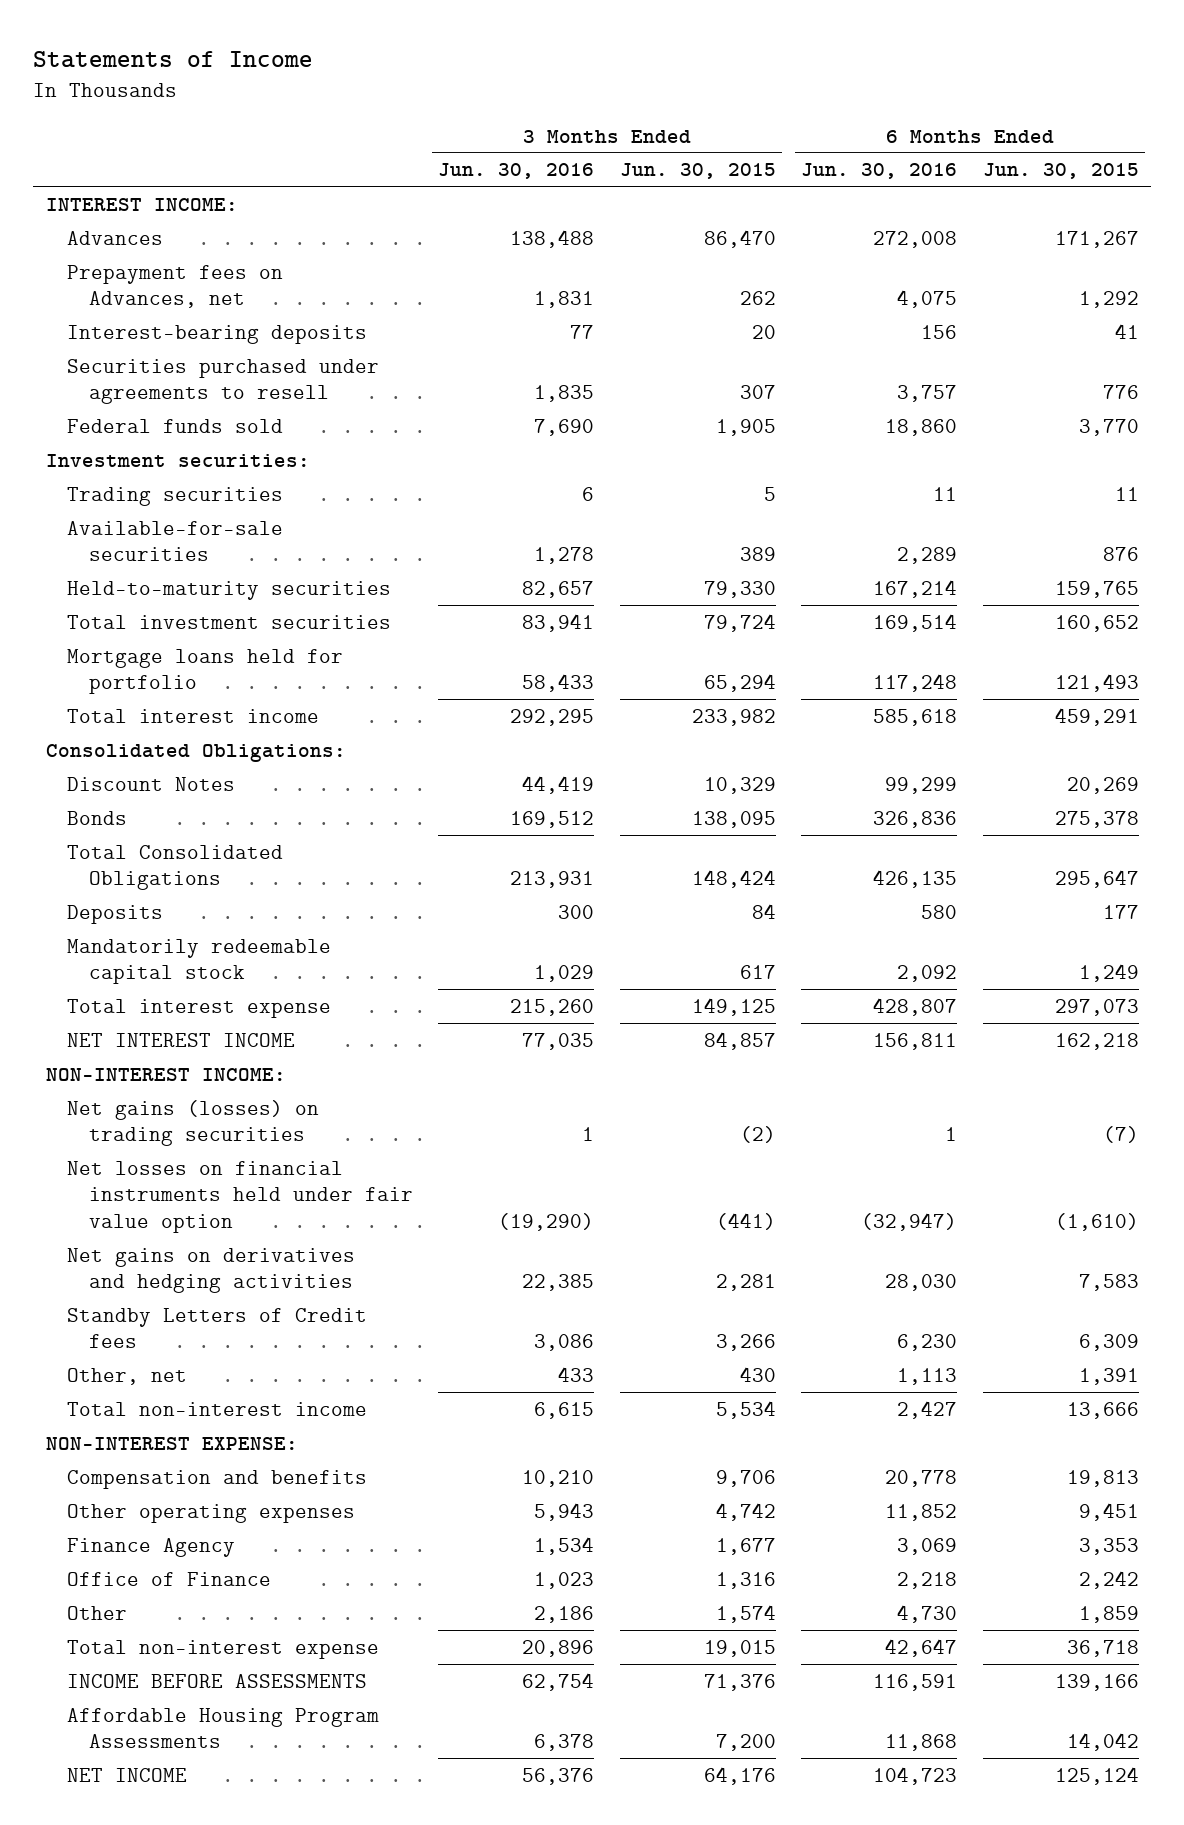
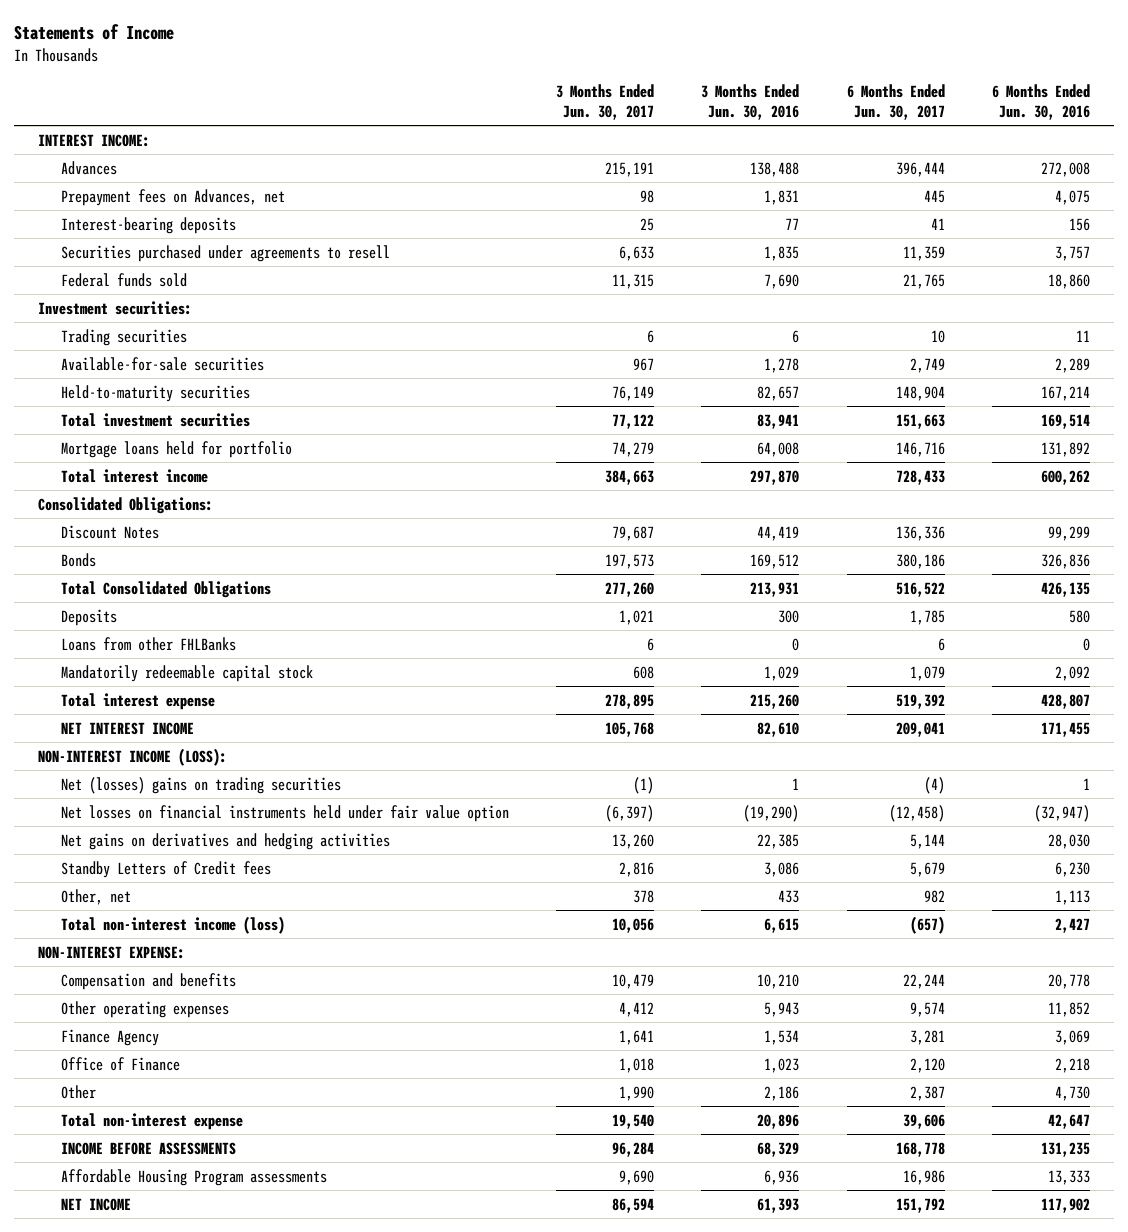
- | 3 Months Ended Jun. 30, 2016 | 3 Months Ended Jun. 30, 2015 | 6 Months Ended Jun. 30, 2016 | 6 Months Ended Jun. 30, 2015
+ | 3 Months Ended Jun. 30, 2017 | 3 Months Ended Jun. 30, 2016 | 6 Months Ended Jun. 30, 2017 | 6 Months Ended Jun. 30, 2016
- Mortgage loans held for portfolio | 58,433 | 65,294 | 117,248 | 121,493
- Total interest income | 292,295 | 233,982 | 585,618 | 459,291
+ Mortgage loans held for portfolio | 74,279 | 64,008 | 146,716 | 131,892
+ Total interest income | 384,663 | 297,870 | 728,433 | 600,262
+ Loans from other FHLBanks | 6 | 0 | 6 | 0
- NET INTEREST INCOME | 77,035 | 84,857 | 156,811 | 162,218
- NON-INTEREST INCOME:
- Net gains (losses) on trading securities | 1 | (2) | 1 | (7)
+ NET INTEREST INCOME | 105,768 | 82,610 | 209,041 | 171,455
+ NON-INTEREST INCOME (LOSS):
+ Net (losses) gains on trading securities | (1) | 1 | (4) | 1
- Total non-interest income | 6,615 | 5,534 | 2,427 | 13,666
+ Total non-interest income (loss) | 10,056 | 6,615 | (657) | 2,427
- INCOME BEFORE ASSESSMENTS | 62,754 | 71,376 | 116,591 | 139,166
- Affordable Housing Program Assessments | 6,378 | 7,200 | 11,868 | 14,042
- NET INCOME | 56,376 | 64,176 | 104,723 | 125,124
+ INCOME BEFORE ASSESSMENTS | 96,284 | 68,329 | 168,778 | 131,235
+ Affordable Housing Program assessments | 9,690 | 6,936 | 16,986 | 13,333
+ NET INCOME | 86,594 | 61,393 | 151,792 | 117,902

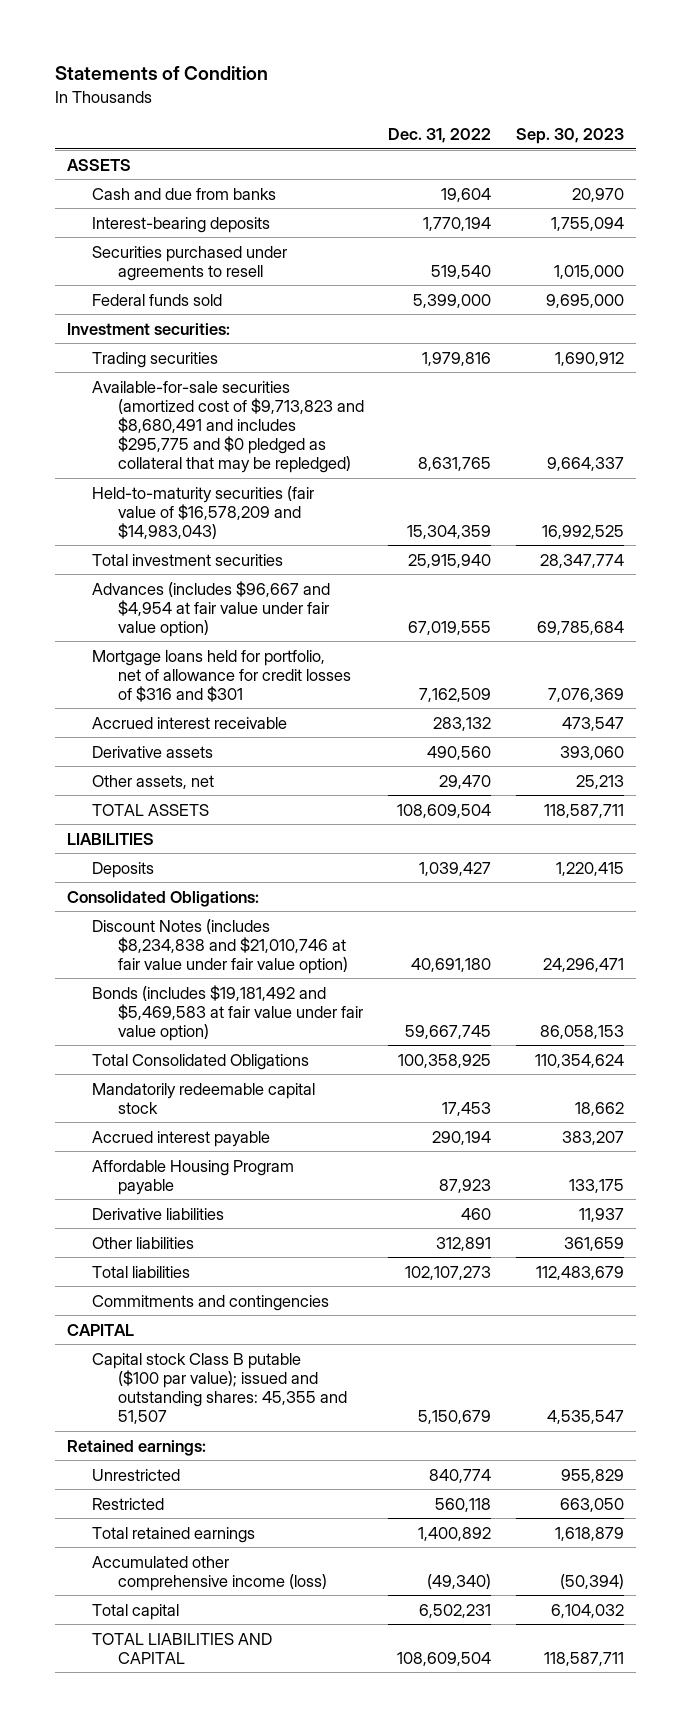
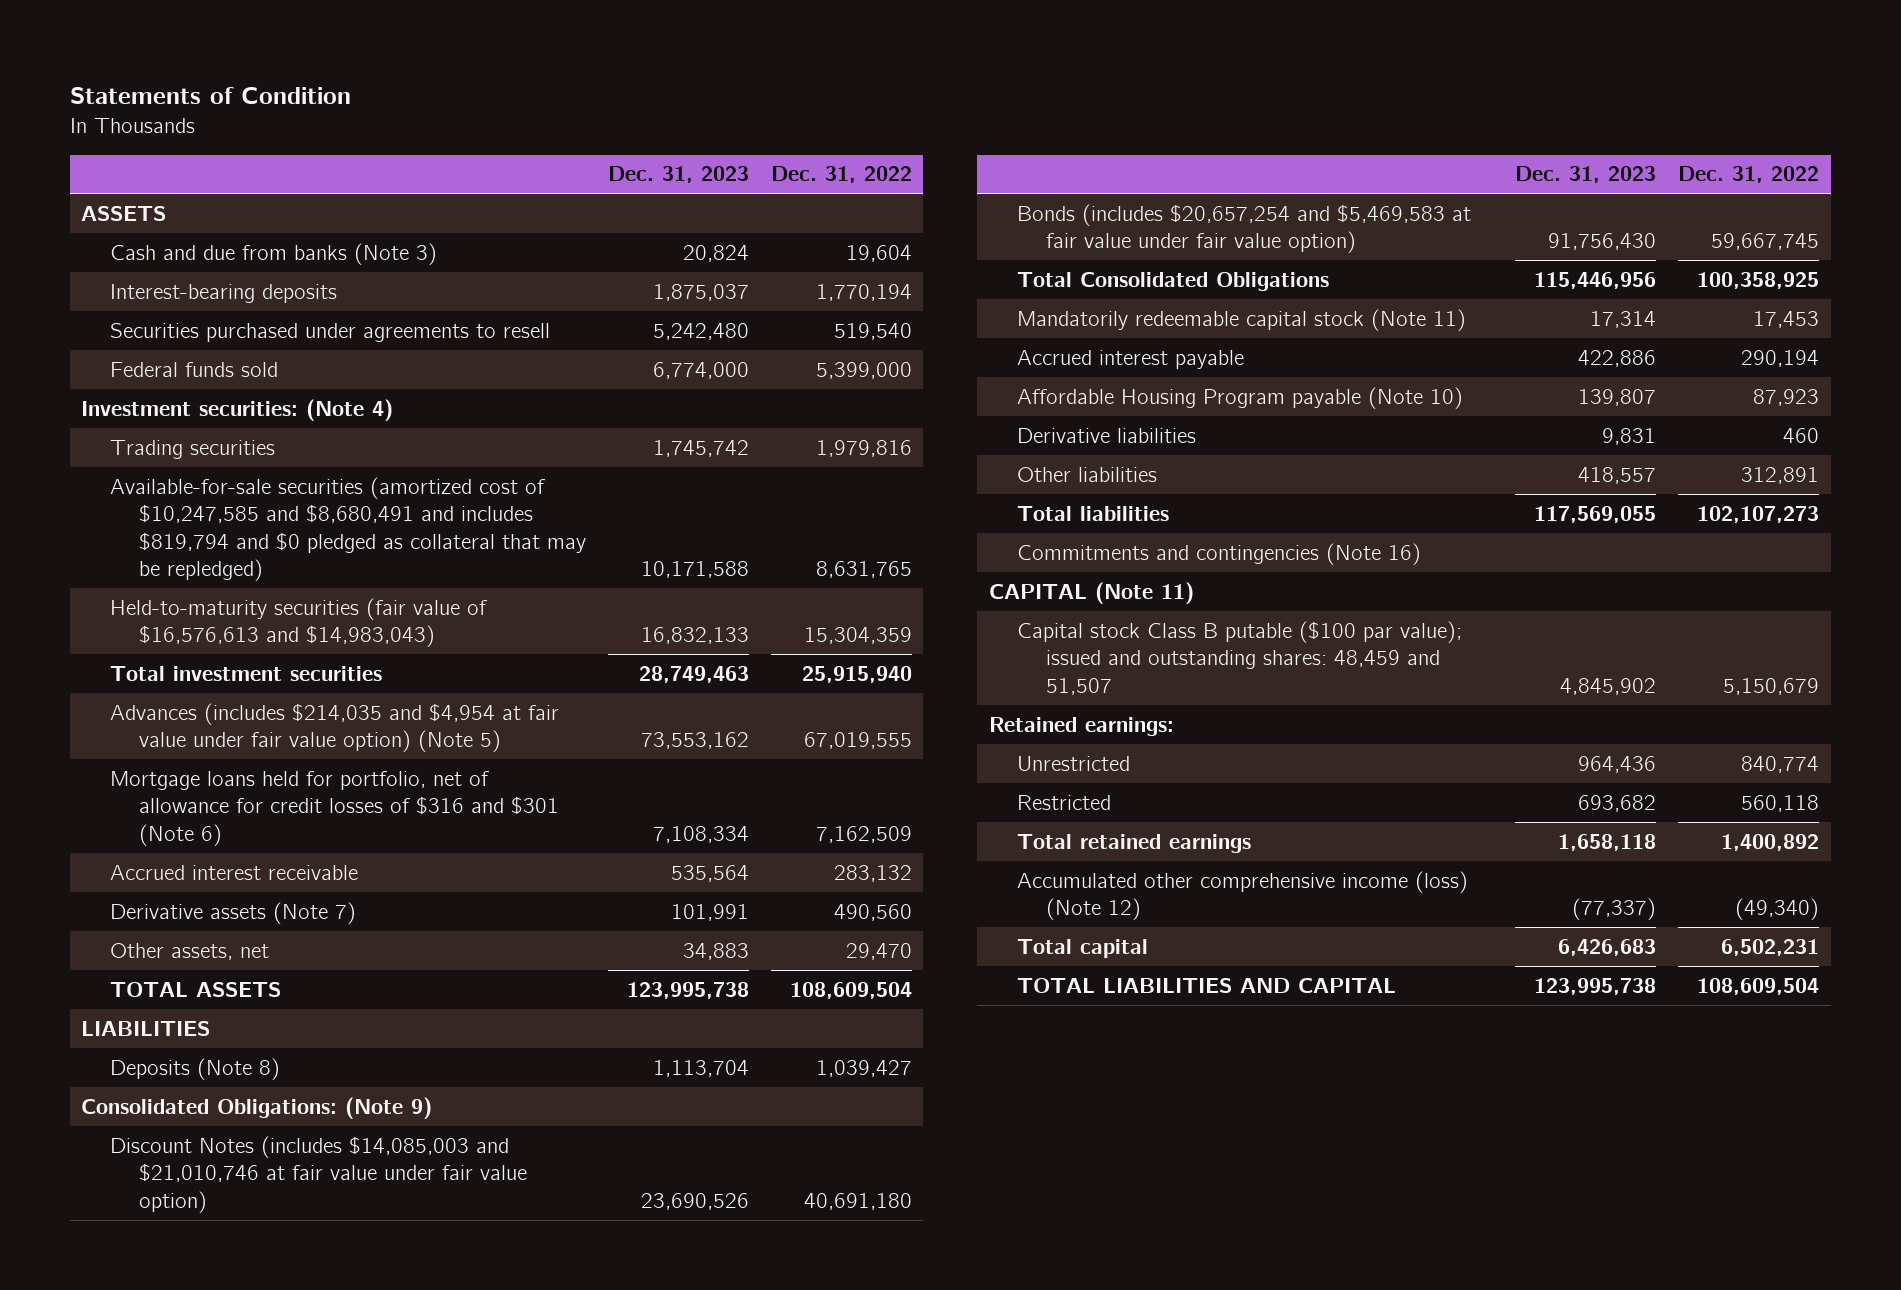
- | Dec. 31, 2022 | Sep. 30, 2023
+ | Dec. 31, 2023 | Dec. 31, 2022
- Cash and due from banks | 19,604 | 20,970
+ Cash and due from banks (Note 3) | 20,824 | 19,604
- Investment securities:
+ Investment securities: (Note 4)
- Available-for-sale securities (amortized cost of $9,713,823 and $8,680,491 and includes $295,775 and $0 pledged as collateral that may be repledged) | 8,631,765 | 9,664,337
- Held-to-maturity securities (fair value of $16,578,209 and $14,983,043) | 15,304,359 | 16,992,525
+ Available-for-sale securities (amortized cost of $10,247,585 and $8,680,491 and includes $819,794 and $0 pledged as collateral that may be repledged) | 10,171,588 | 8,631,765
+ Held-to-maturity securities (fair value of $16,576,613 and $14,983,043) | 16,832,133 | 15,304,359
- Advances (includes $96,667 and $4,954 at fair value under fair value option) | 67,019,555 | 69,785,684
- Mortgage loans held for portfolio, net of allowance for credit losses of $316 and $301 | 7,162,509 | 7,076,369
+ Advances (includes $214,035 and $4,954 at fair value under fair value option) (Note 5) | 73,553,162 | 67,019,555
+ Mortgage loans held for portfolio, net of allowance for credit losses of $316 and $301 (Note 6) | 7,108,334 | 7,162,509
- Derivative assets | 490,560 | 393,060
+ Derivative assets (Note 7) | 101,991 | 490,560
- Deposits | 1,039,427 | 1,220,415
- Consolidated Obligations:
- Discount Notes (includes $8,234,838 and $21,010,746 at fair value under fair value option) | 40,691,180 | 24,296,471
- Bonds (includes $19,181,492 and $5,469,583 at fair value under fair value option) | 59,667,745 | 86,058,153
+ Deposits (Note 8) | 1,113,704 | 1,039,427
+ Consolidated Obligations: (Note 9)
+ Discount Notes (includes $14,085,003 and $21,010,746 at fair value under fair value option) | 23,690,526 | 40,691,180
+ Bonds (includes $20,657,254 and $5,469,583 at fair value under fair value option) | 91,756,430 | 59,667,745
- Mandatorily redeemable capital stock | 17,453 | 18,662
+ Mandatorily redeemable capital stock (Note 11) | 17,314 | 17,453
- Affordable Housing Program payable | 87,923 | 133,175
+ Affordable Housing Program payable (Note 10) | 139,807 | 87,923
- Commitments and contingencies
- CAPITAL
- Capital stock Class B putable ($100 par value); issued and outstanding shares: 45,355 and 51,507 | 5,150,679 | 4,535,547
+ Commitments and contingencies (Note 16)
+ CAPITAL (Note 11)
+ Capital stock Class B putable ($100 par value); issued and outstanding shares: 48,459 and 51,507 | 4,845,902 | 5,150,679
- Accumulated other comprehensive income (loss) | (49,340) | (50,394)
+ Accumulated other comprehensive income (loss) (Note 12) | (77,337) | (49,340)

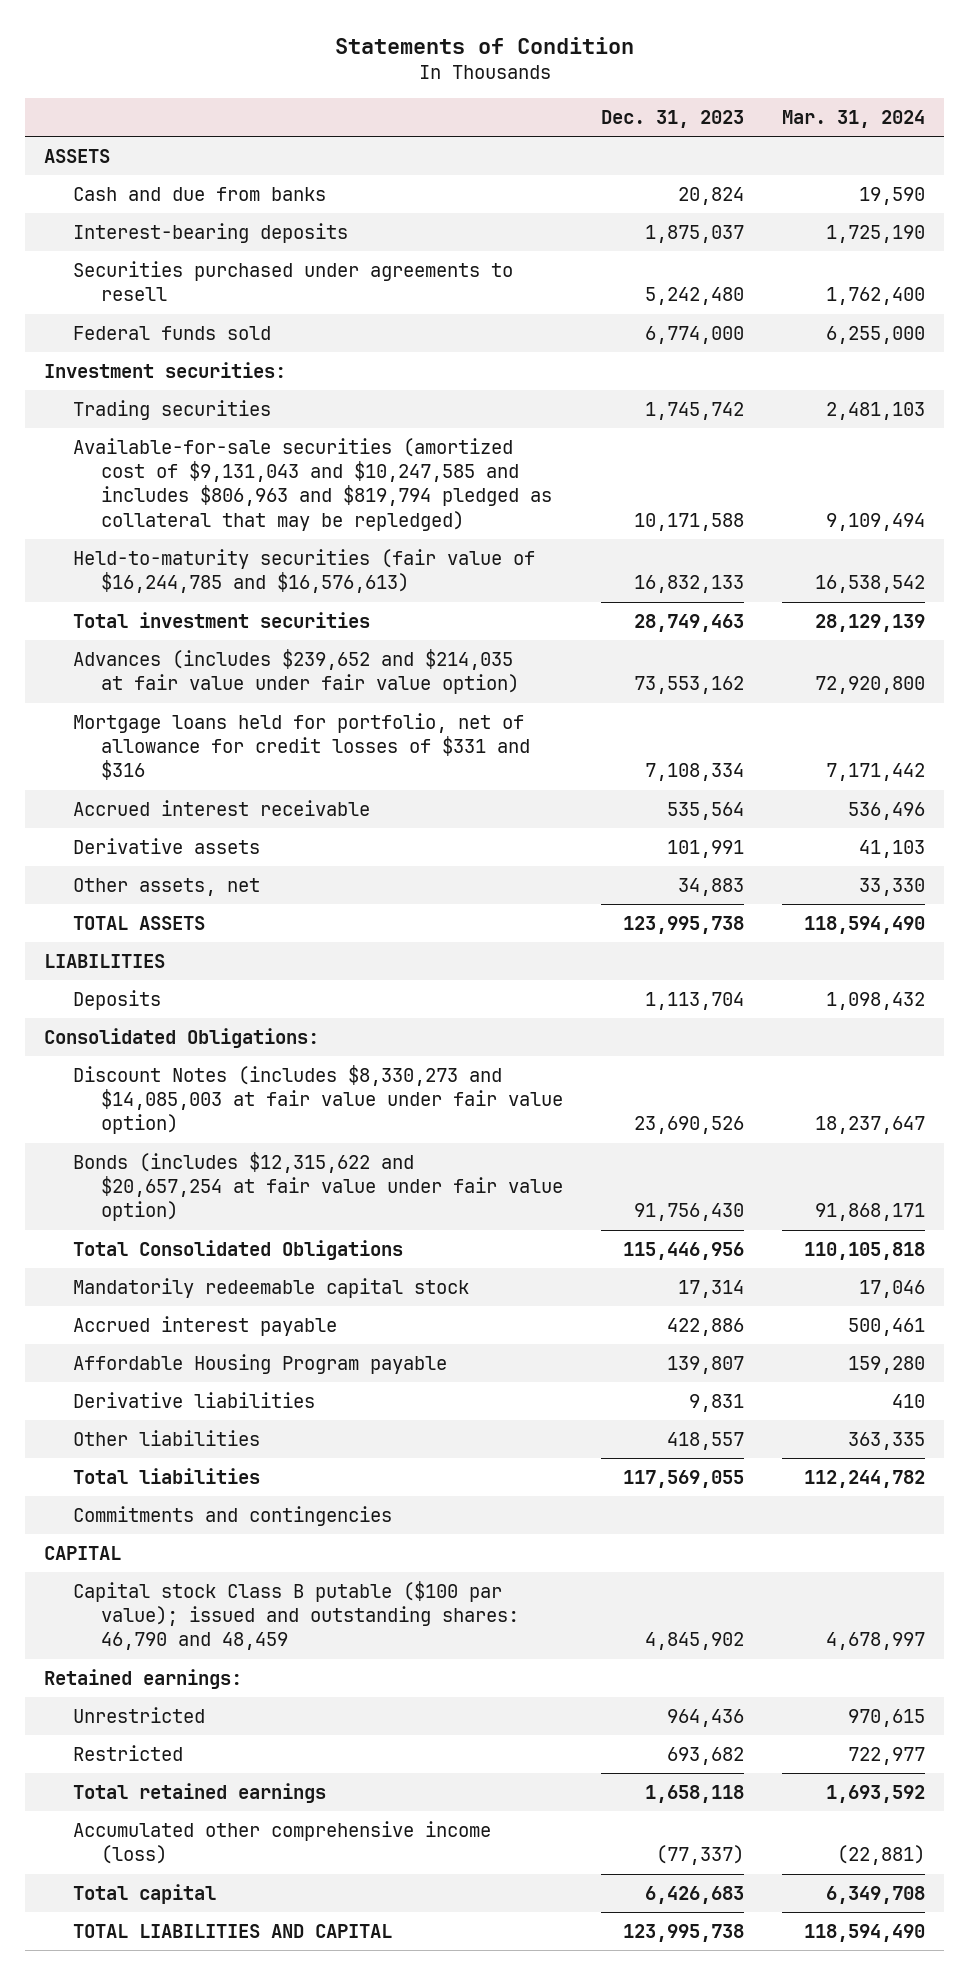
- | Dec. 31, 2023 | Dec. 31, 2022
+ | Dec. 31, 2023 | Mar. 31, 2024
- Cash and due from banks (Note 3) | 20,824 | 19,604
+ Cash and due from banks | 20,824 | 19,590
- Investment securities: (Note 4)
+ Investment securities:
- Available-for-sale securities (amortized cost of $10,247,585 and $8,680,491 and includes $819,794 and $0 pledged as collateral that may be repledged) | 10,171,588 | 8,631,765
- Held-to-maturity securities (fair value of $16,576,613 and $14,983,043) | 16,832,133 | 15,304,359
+ Available-for-sale securities (amortized cost of $9,131,043 and $10,247,585 and includes $806,963 and $819,794 pledged as collateral that may be repledged) | 10,171,588 | 9,109,494
+ Held-to-maturity securities (fair value of $16,244,785 and $16,576,613) | 16,832,133 | 16,538,542
- Advances (includes $214,035 and $4,954 at fair value under fair value option) (Note 5) | 73,553,162 | 67,019,555
- Mortgage loans held for portfolio, net of allowance for credit losses of $316 and $301 (Note 6) | 7,108,334 | 7,162,509
+ Advances (includes $239,652 and $214,035 at fair value under fair value option) | 73,553,162 | 72,920,800
+ Mortgage loans held for portfolio, net of allowance for credit losses of $331 and $316 | 7,108,334 | 7,171,442
- Derivative assets (Note 7) | 101,991 | 490,560
+ Derivative assets | 101,991 | 41,103
- Deposits (Note 8) | 1,113,704 | 1,039,427
- Consolidated Obligations: (Note 9)
- Discount Notes (includes $14,085,003 and $21,010,746 at fair value under fair value option) | 23,690,526 | 40,691,180
- Bonds (includes $20,657,254 and $5,469,583 at fair value under fair value option) | 91,756,430 | 59,667,745
+ Deposits | 1,113,704 | 1,098,432
+ Consolidated Obligations:
+ Discount Notes (includes $8,330,273 and $14,085,003 at fair value under fair value option) | 23,690,526 | 18,237,647
+ Bonds (includes $12,315,622 and $20,657,254 at fair value under fair value option) | 91,756,430 | 91,868,171
- Mandatorily redeemable capital stock (Note 11) | 17,314 | 17,453
+ Mandatorily redeemable capital stock | 17,314 | 17,046
- Affordable Housing Program payable (Note 10) | 139,807 | 87,923
+ Affordable Housing Program payable | 139,807 | 159,280
- Commitments and contingencies (Note 16)
- CAPITAL (Note 11)
- Capital stock Class B putable ($100 par value); issued and outstanding shares: 48,459 and 51,507 | 4,845,902 | 5,150,679
+ Commitments and contingencies
+ CAPITAL
+ Capital stock Class B putable ($100 par value); issued and outstanding shares: 46,790 and 48,459 | 4,845,902 | 4,678,997
- Accumulated other comprehensive income (loss) (Note 12) | (77,337) | (49,340)
+ Accumulated other comprehensive income (loss) | (77,337) | (22,881)

